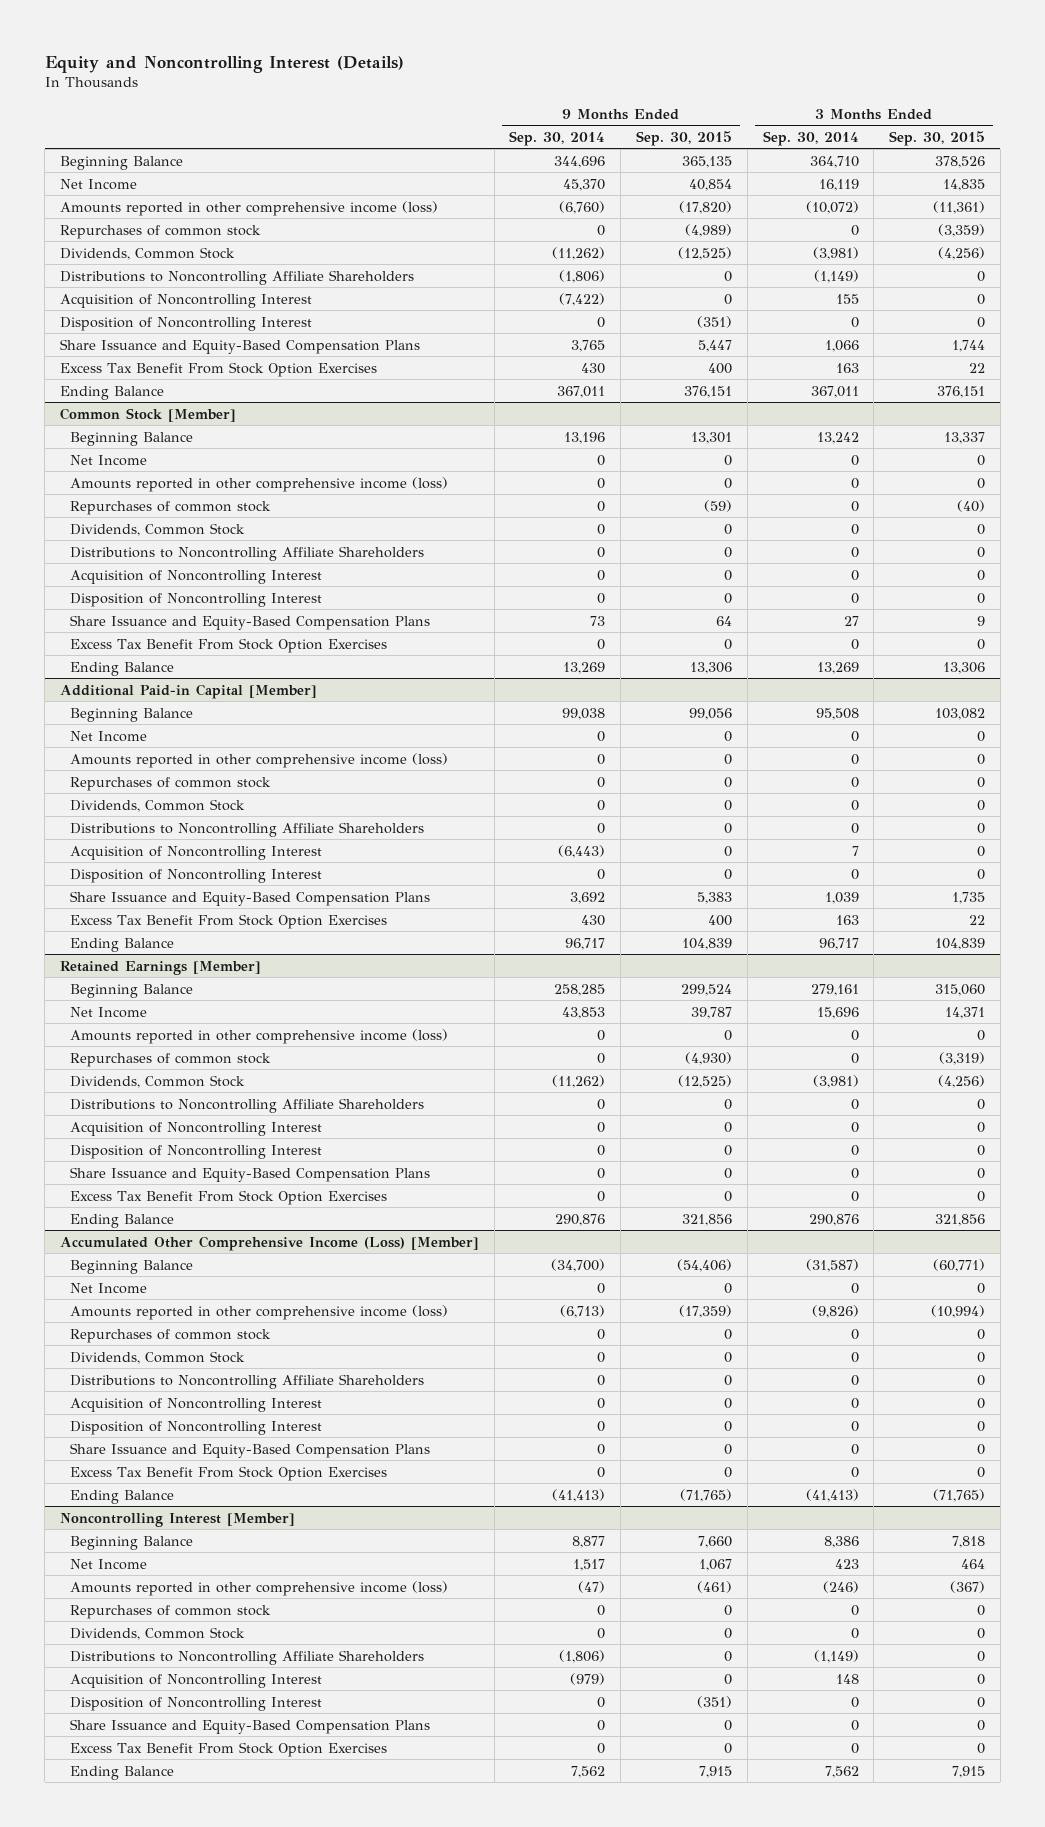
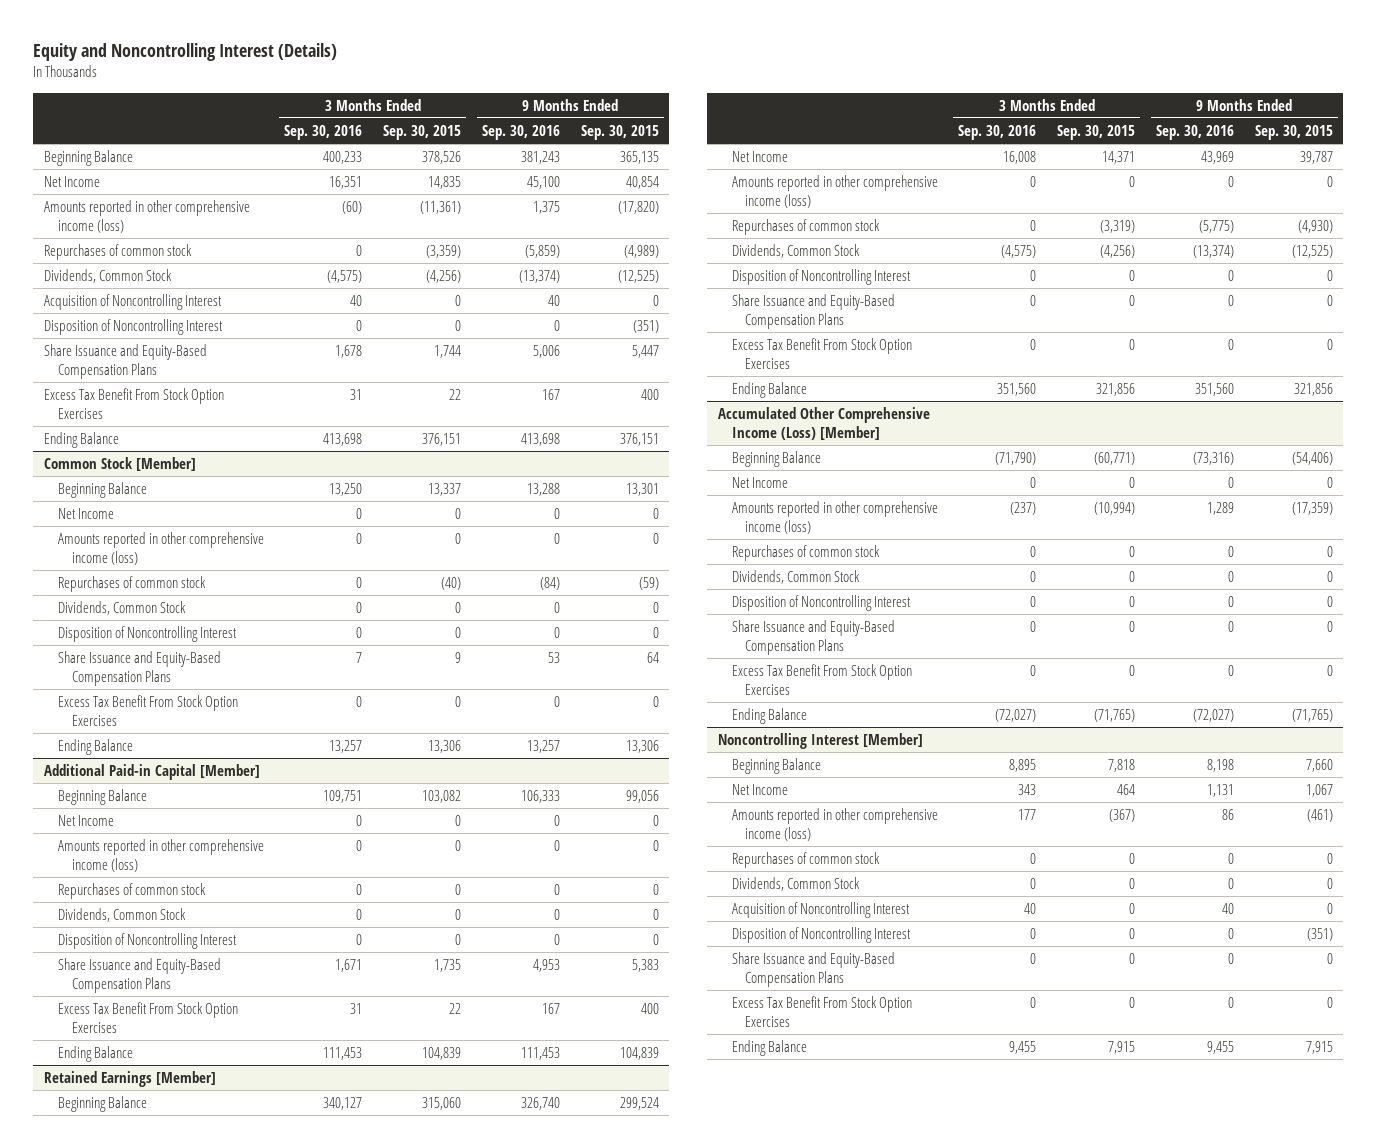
- | 9 Months Ended Sep. 30, 2014 | 9 Months Ended Sep. 30, 2015 | 3 Months Ended Sep. 30, 2014 | 3 Months Ended Sep. 30, 2015
+ | 3 Months Ended Sep. 30, 2016 | 3 Months Ended Sep. 30, 2015 | 9 Months Ended Sep. 30, 2016 | 9 Months Ended Sep. 30, 2015
- Distributions to Noncontrolling Affiliate Shareholders | (1,806) | 0 | (1,149) | 0
@ Common Stock [Member]
- Distributions to Noncontrolling Affiliate Shareholders | 0 | 0 | 0 | 0
- Acquisition of Noncontrolling Interest | 0 | 0 | 0 | 0
@ Additional Paid-in Capital [Member]
- Distributions to Noncontrolling Affiliate Shareholders | 0 | 0 | 0 | 0
- Acquisition of Noncontrolling Interest | (6,443) | 0 | 7 | 0
@ Retained Earnings [Member]
- Distributions to Noncontrolling Affiliate Shareholders | 0 | 0 | 0 | 0
- Acquisition of Noncontrolling Interest | 0 | 0 | 0 | 0
@ Accumulated Other Comprehensive Income (Loss) [Member]
- Distributions to Noncontrolling Affiliate Shareholders | 0 | 0 | 0 | 0
- Acquisition of Noncontrolling Interest | 0 | 0 | 0 | 0
@ Noncontrolling Interest [Member]
- Distributions to Noncontrolling Affiliate Shareholders | (1,806) | 0 | (1,149) | 0

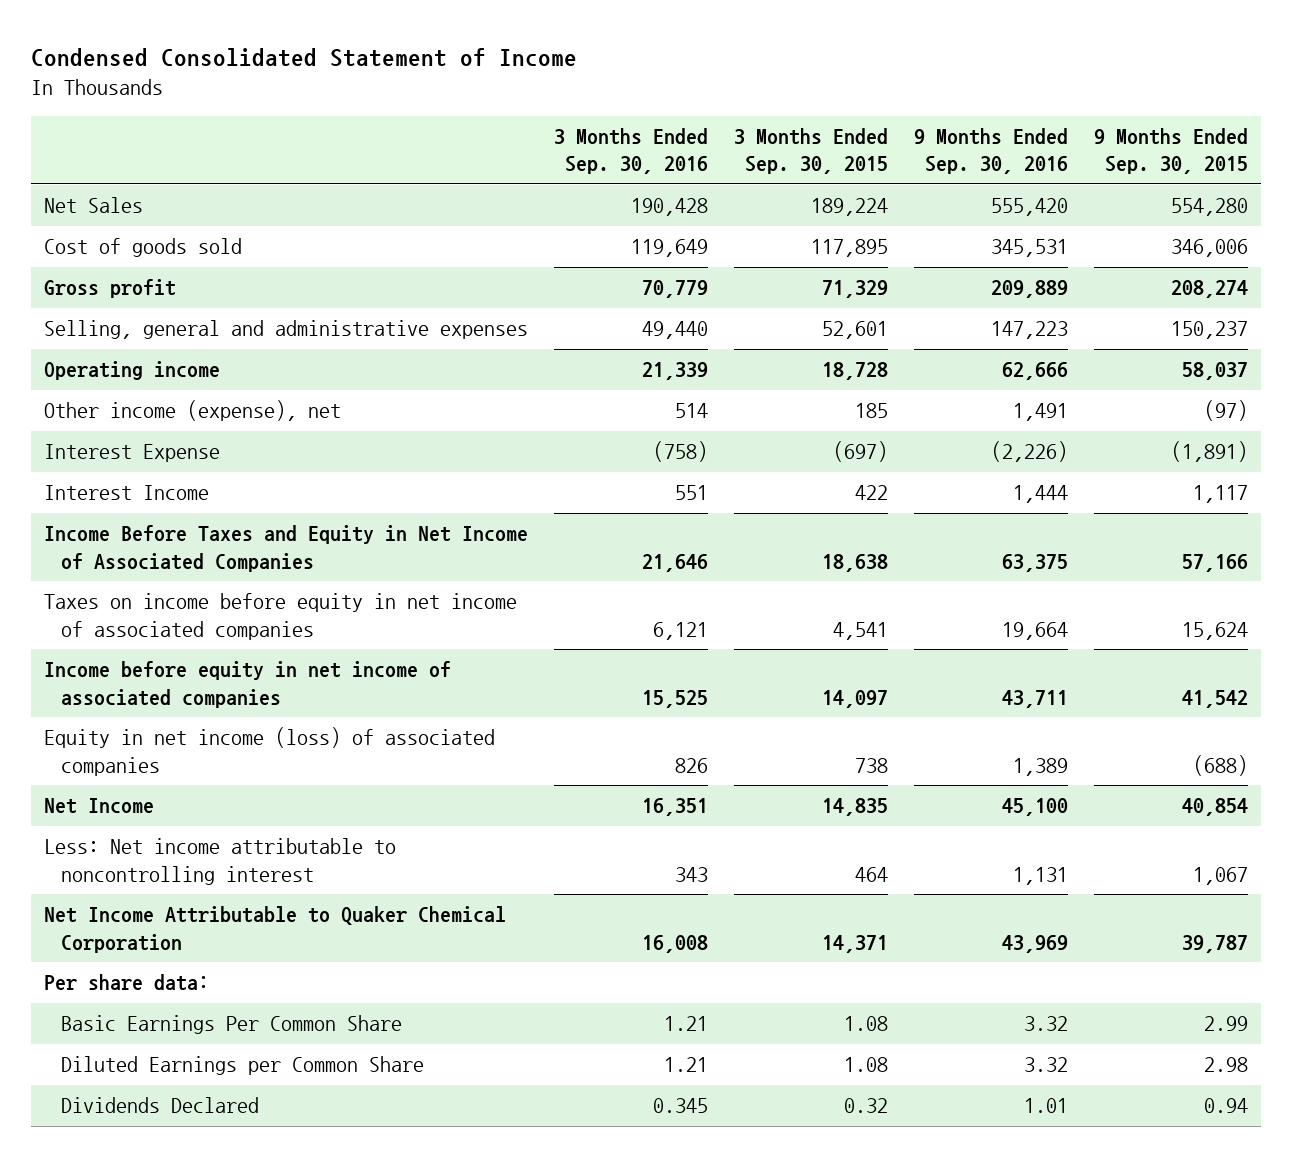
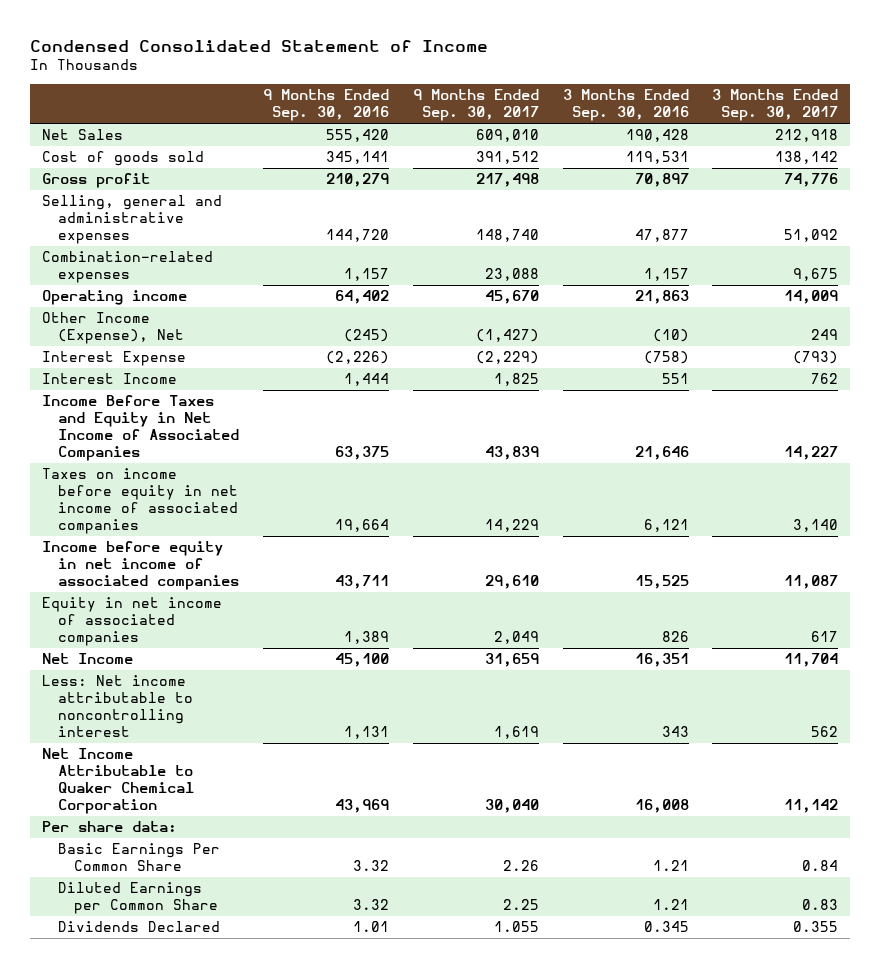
- | 3 Months Ended Sep. 30, 2016 | 3 Months Ended Sep. 30, 2015 | 9 Months Ended Sep. 30, 2016 | 9 Months Ended Sep. 30, 2015
+ | 9 Months Ended Sep. 30, 2016 | 9 Months Ended Sep. 30, 2017 | 3 Months Ended Sep. 30, 2016 | 3 Months Ended Sep. 30, 2017
- Cost of goods sold | 119,649 | 117,895 | 345,531 | 346,006
- Gross profit | 70,779 | 71,329 | 209,889 | 208,274
- Selling, general and administrative expenses | 49,440 | 52,601 | 147,223 | 150,237
- Operating income | 21,339 | 18,728 | 62,666 | 58,037
- Other income (expense), net | 514 | 185 | 1,491 | (97)
+ Cost of goods sold | 345,141 | 391,512 | 119,531 | 138,142
+ Gross profit | 210,279 | 217,498 | 70,897 | 74,776
+ Selling, general and administrative expenses | 144,720 | 148,740 | 47,877 | 51,092
+ Combination-related expenses | 1,157 | 23,088 | 1,157 | 9,675
+ Operating income | 64,402 | 45,670 | 21,863 | 14,009
+ Other Income (Expense), Net | (245) | (1,427) | (10) | 249
- Equity in net income (loss) of associated companies | 826 | 738 | 1,389 | (688)
+ Equity in net income of associated companies | 1,389 | 2,049 | 826 | 617

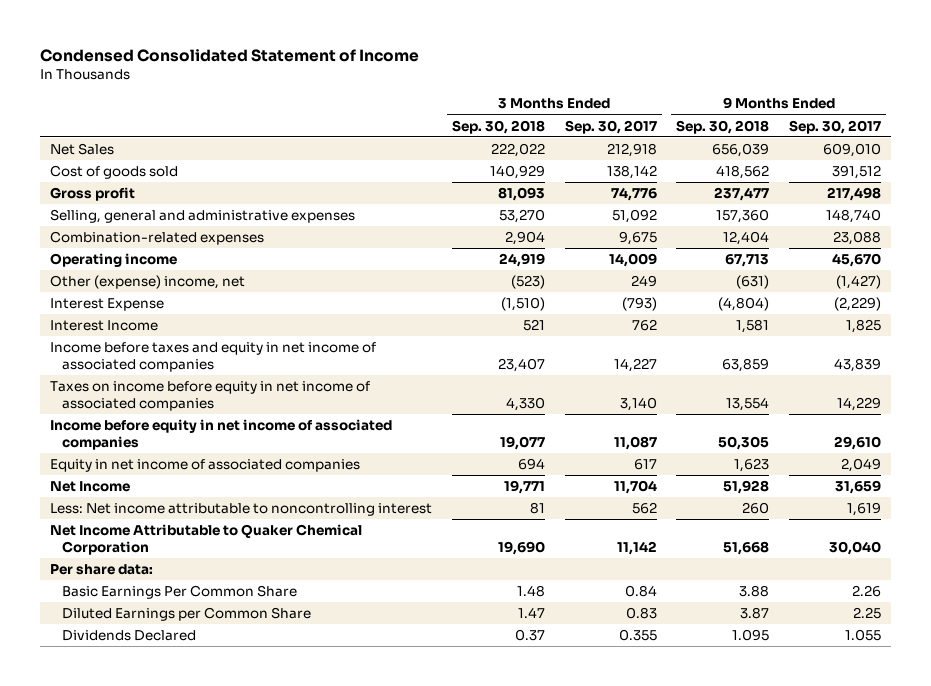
- | 9 Months Ended Sep. 30, 2016 | 9 Months Ended Sep. 30, 2017 | 3 Months Ended Sep. 30, 2016 | 3 Months Ended Sep. 30, 2017
+ | 3 Months Ended Sep. 30, 2018 | 3 Months Ended Sep. 30, 2017 | 9 Months Ended Sep. 30, 2018 | 9 Months Ended Sep. 30, 2017
- Other Income (Expense), Net | (245) | (1,427) | (10) | 249
+ Other (expense) income, net | (523) | 249 | (631) | (1,427)
- Income Before Taxes and Equity in Net Income of Associated Companies | 63,375 | 43,839 | 21,646 | 14,227
+ Income before taxes and equity in net income of associated companies | 23,407 | 14,227 | 63,859 | 43,839

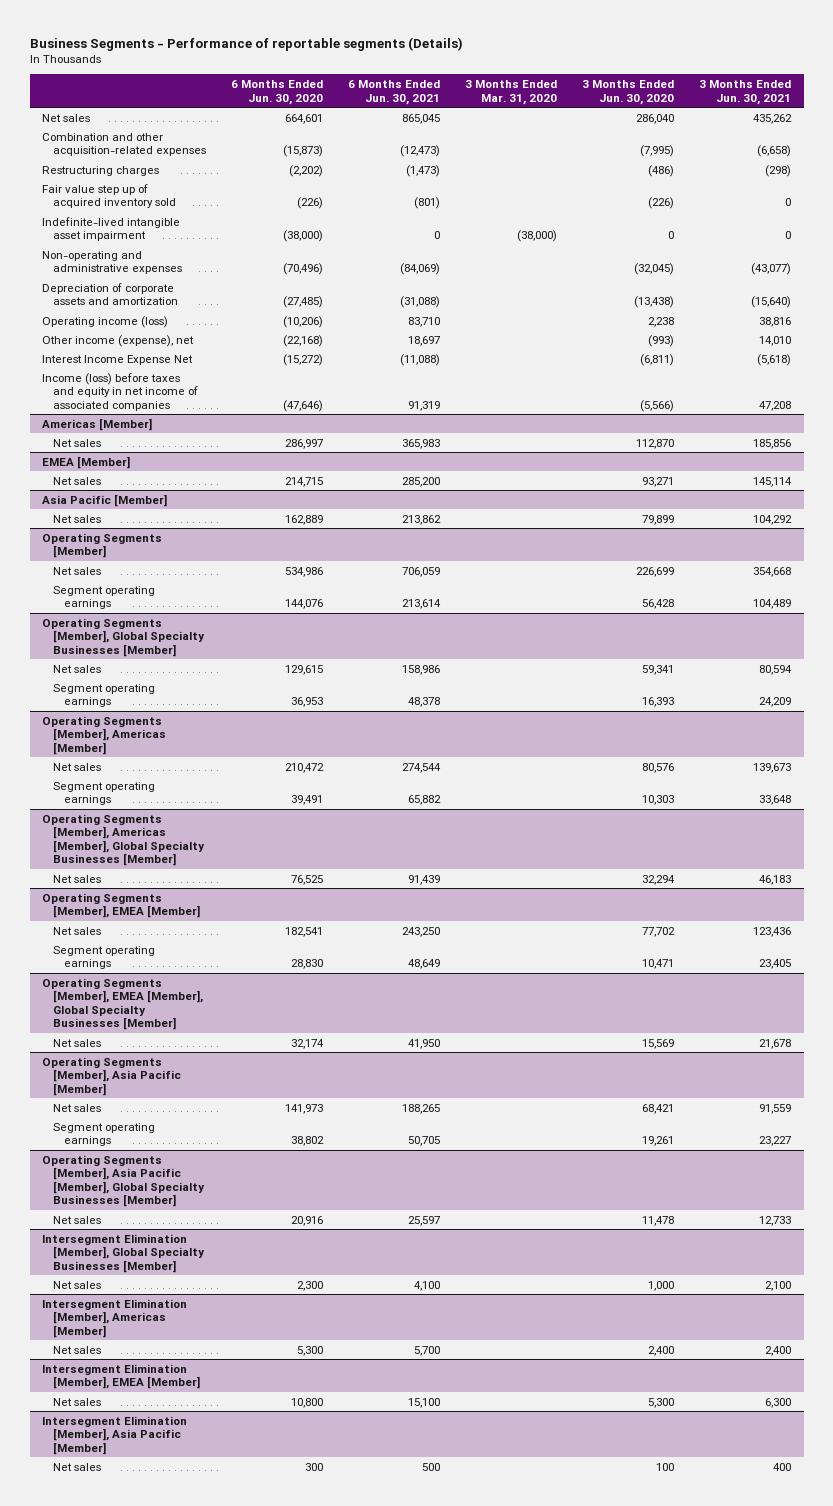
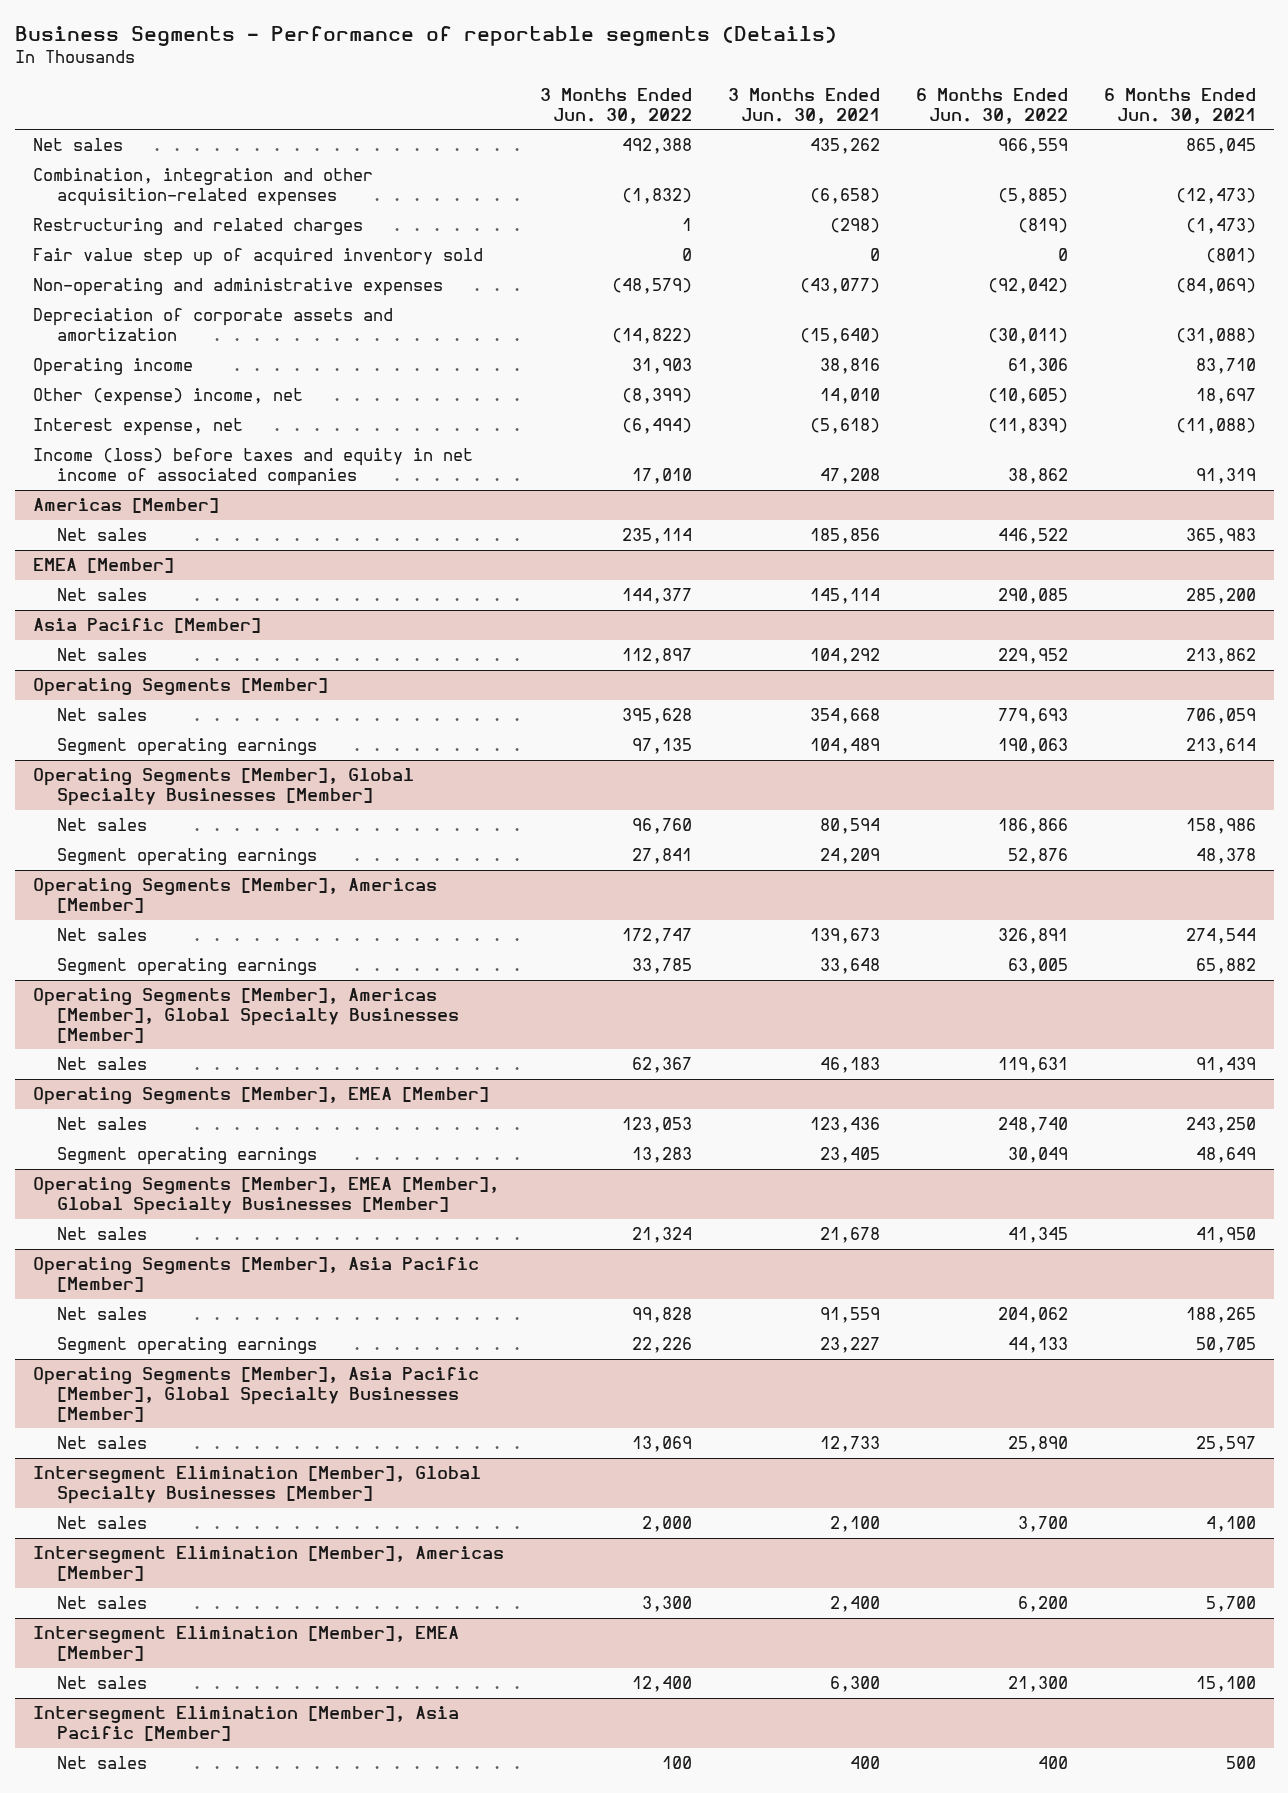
- | 6 Months Ended Jun. 30, 2020 | 6 Months Ended Jun. 30, 2021 | 3 Months Ended Mar. 31, 2020 | 3 Months Ended Jun. 30, 2020 | 3 Months Ended Jun. 30, 2021
+ | 3 Months Ended Jun. 30, 2022 | 3 Months Ended Jun. 30, 2021 | 6 Months Ended Jun. 30, 2022 | 6 Months Ended Jun. 30, 2021
- Combination and other acquisition-related expenses | (15,873) | (12,473) | | (7,995) | (6,658)
- Restructuring charges | (2,202) | (1,473) | | (486) | (298)
+ Combination, integration and other acquisition-related expenses | (1,832) | (6,658) | (5,885) | (12,473)
+ Restructuring and related charges | 1 | (298) | (819) | (1,473)
- Indefinite-lived intangible asset impairment | (38,000) | 0 | (38,000) | 0 | 0
- Operating income (loss) | (10,206) | 83,710 | | 2,238 | 38,816
- Other income (expense), net | (22,168) | 18,697 | | (993) | 14,010
- Interest Income Expense Net | (15,272) | (11,088) | | (6,811) | (5,618)
+ Operating income | 31,903 | 38,816 | 61,306 | 83,710
+ Other (expense) income, net | (8,399) | 14,010 | (10,605) | 18,697
+ Interest expense, net | (6,494) | (5,618) | (11,839) | (11,088)

